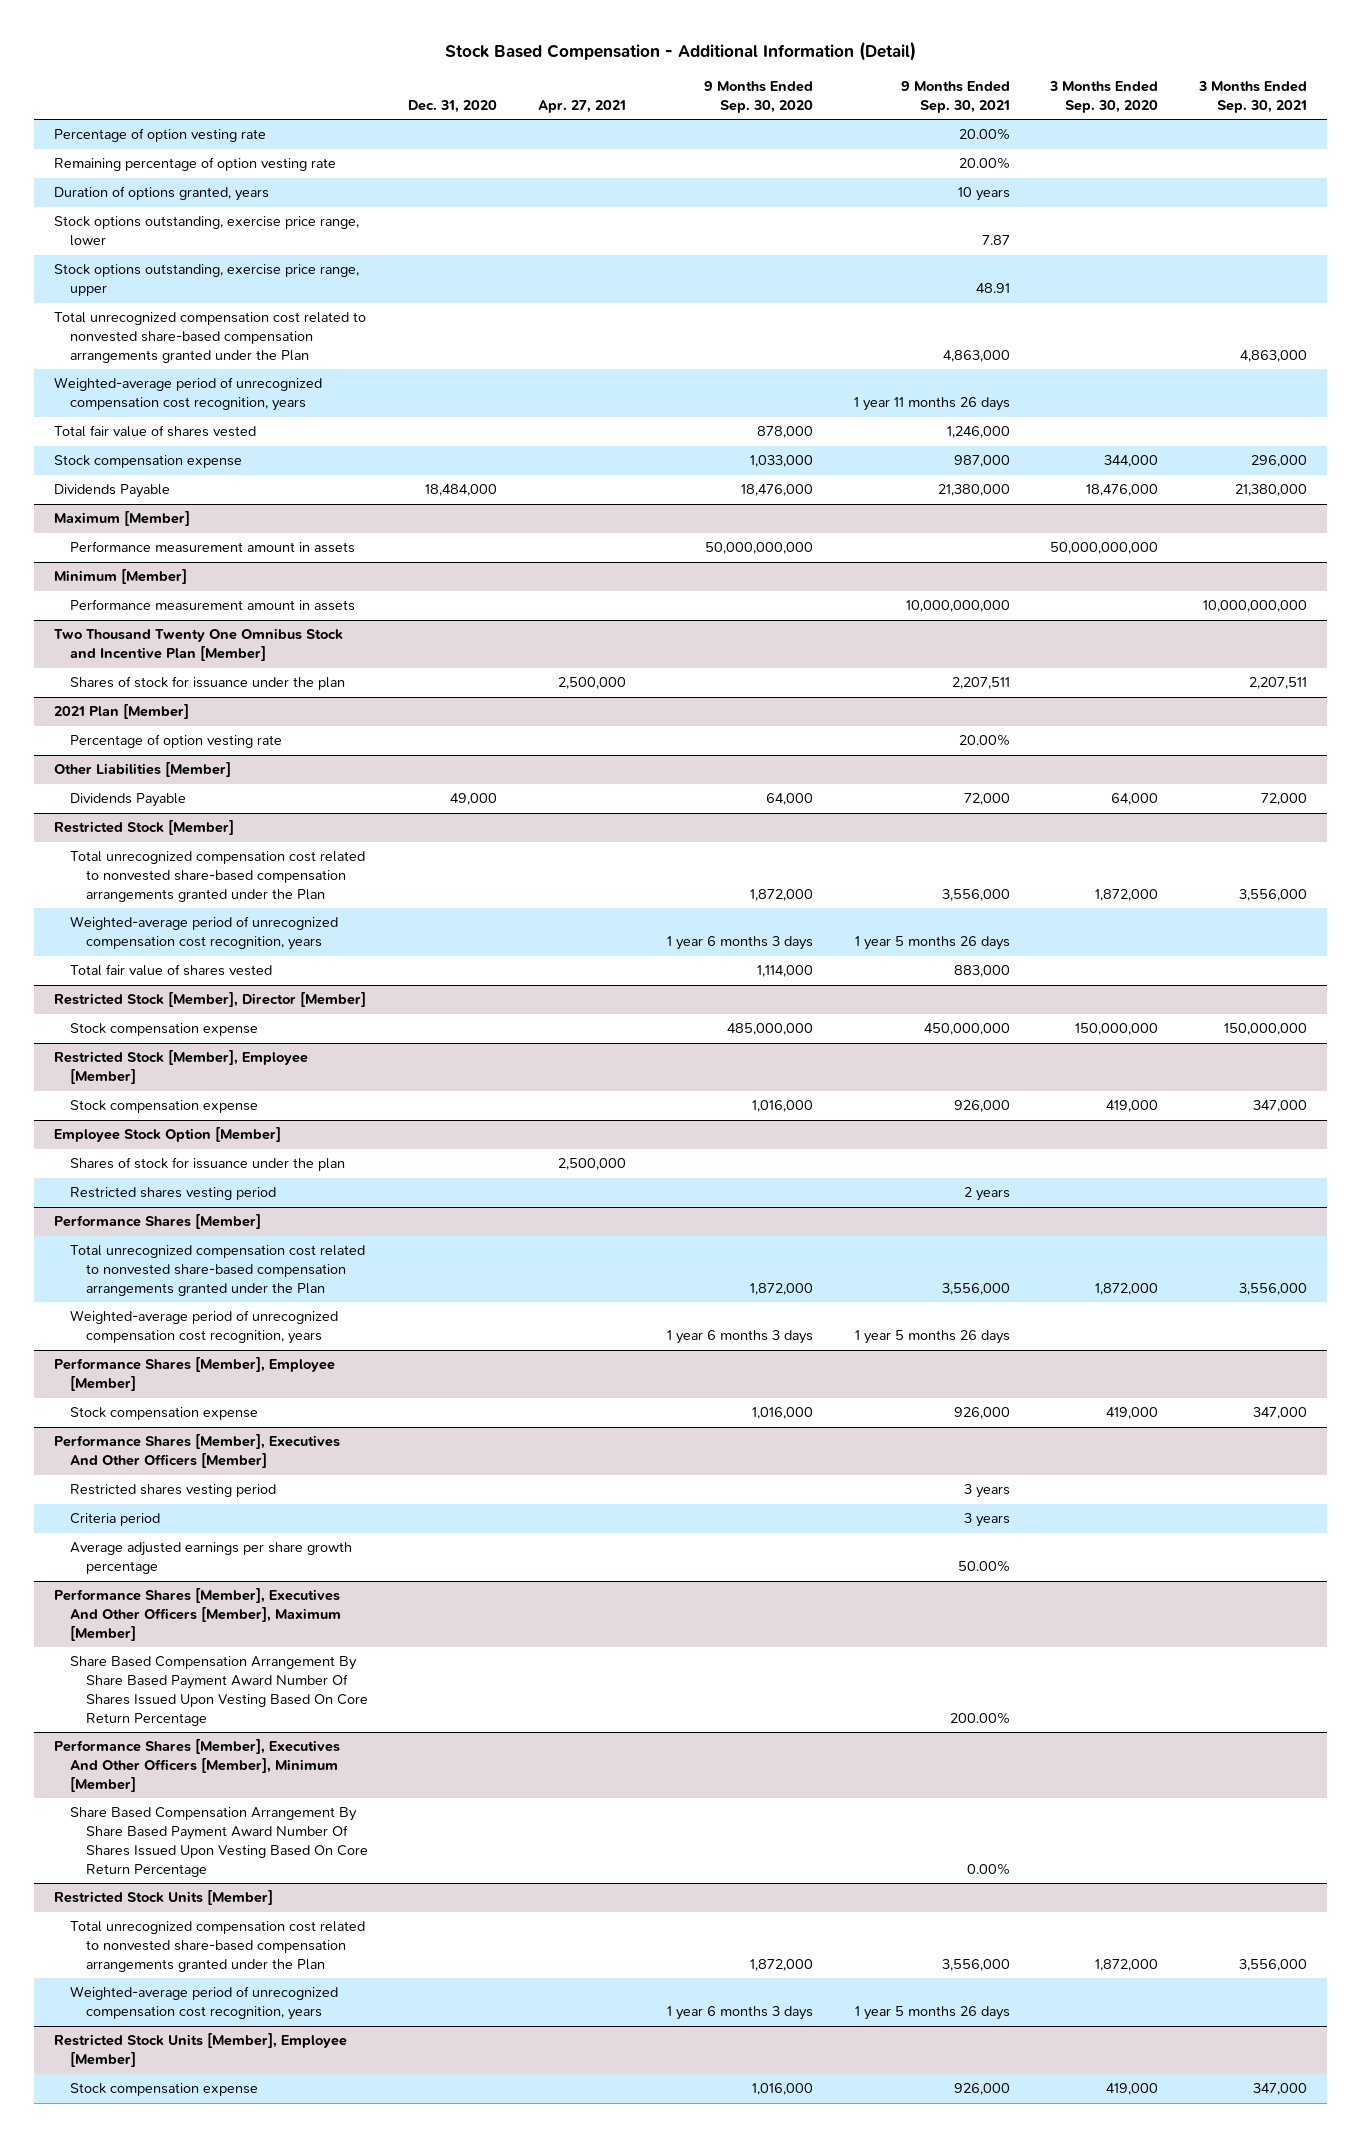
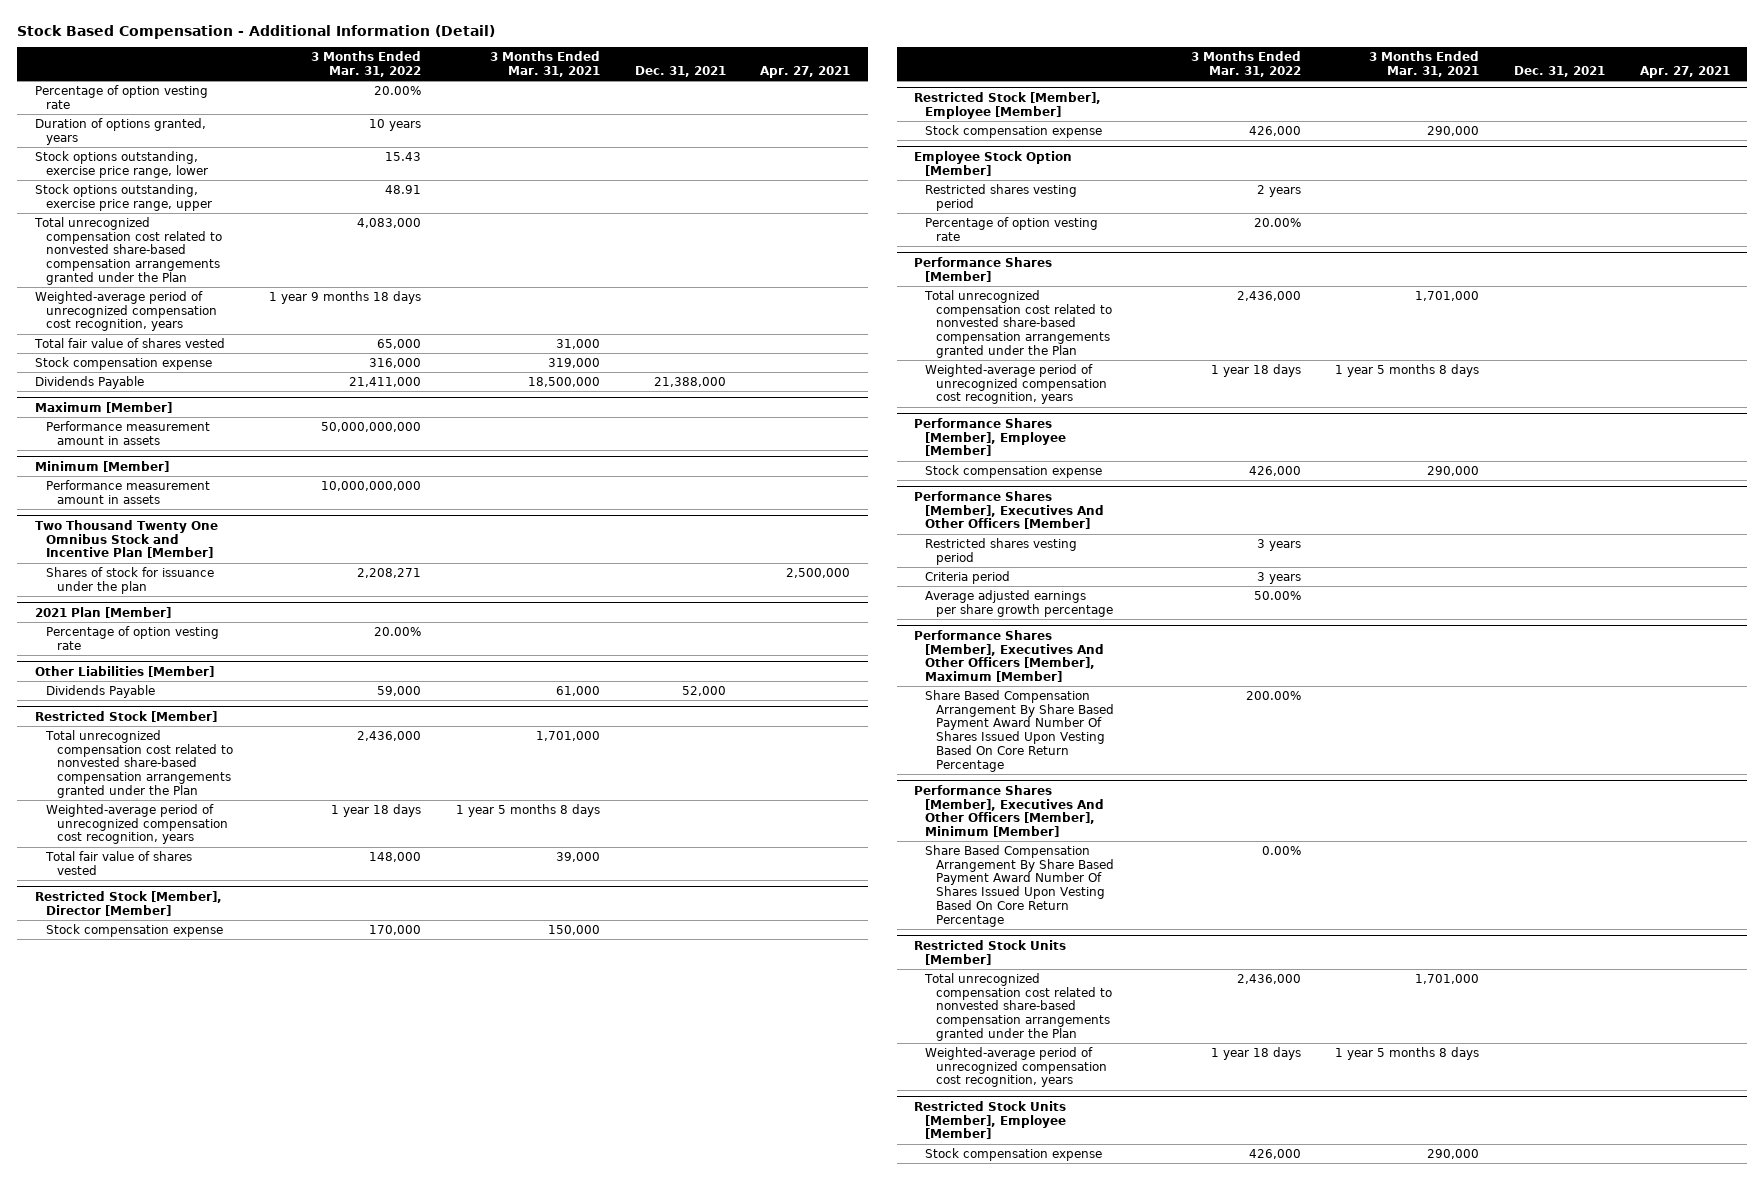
- | Dec. 31, 2020 | Apr. 27, 2021 | 9 Months Ended Sep. 30, 2020 | 9 Months Ended Sep. 30, 2021 | 3 Months Ended Sep. 30, 2020 | 3 Months Ended Sep. 30, 2021
+ | 3 Months Ended Mar. 31, 2022 | 3 Months Ended Mar. 31, 2021 | Dec. 31, 2021 | Apr. 27, 2021
- Remaining percentage of option vesting rate | | | | 20.00% | |
@ Employee Stock Option [Member]
- Shares of stock for issuance under the plan | | 2,500,000 | | | |
+ Percentage of option vesting rate | 20.00% | | |

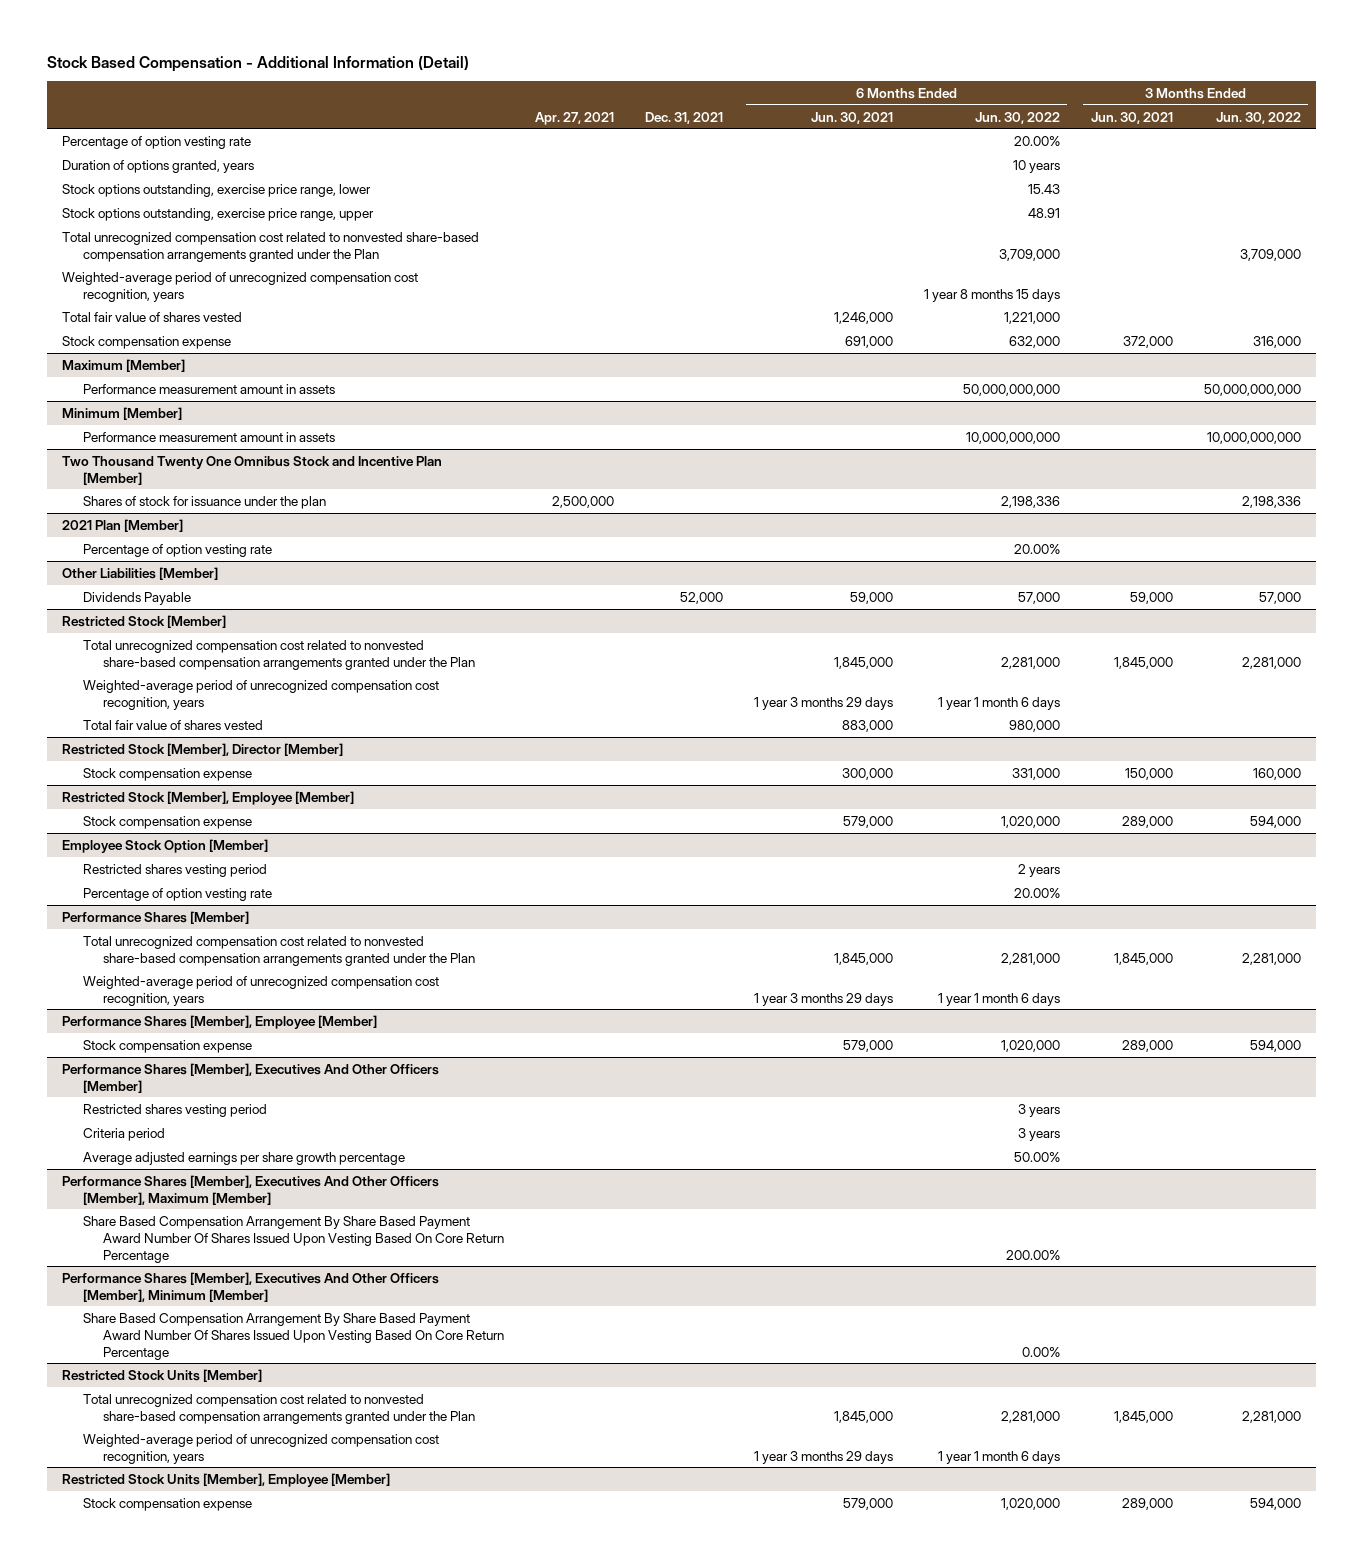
- | 3 Months Ended Mar. 31, 2022 | 3 Months Ended Mar. 31, 2021 | Dec. 31, 2021 | Apr. 27, 2021
+ | Apr. 27, 2021 | Dec. 31, 2021 | 6 Months Ended Jun. 30, 2021 | 6 Months Ended Jun. 30, 2022 | 3 Months Ended Jun. 30, 2021 | 3 Months Ended Jun. 30, 2022
- Dividends Payable | 21,411,000 | 18,500,000 | 21,388,000 |

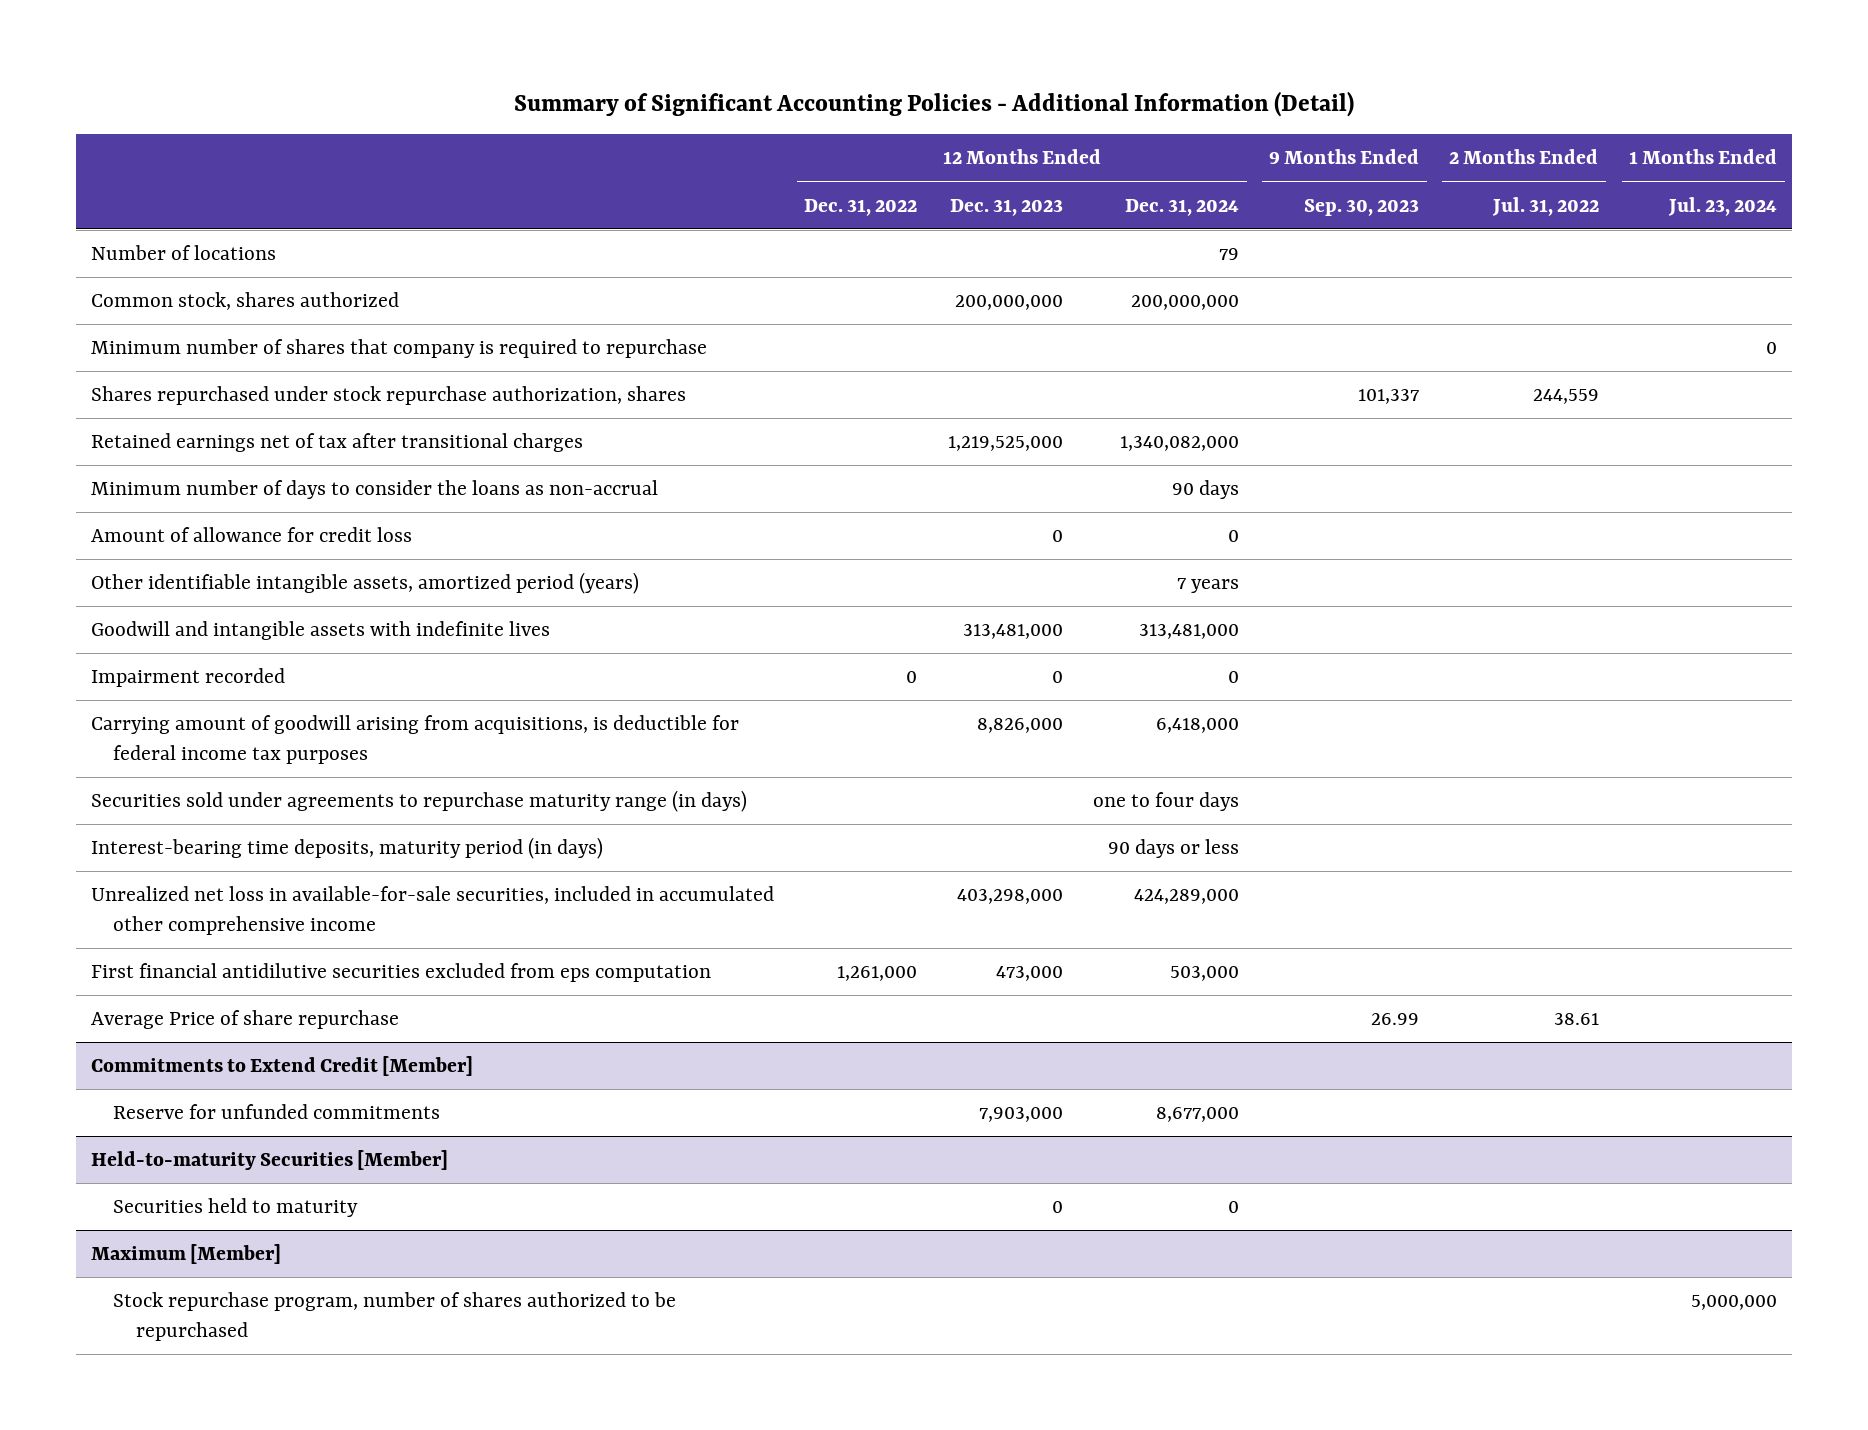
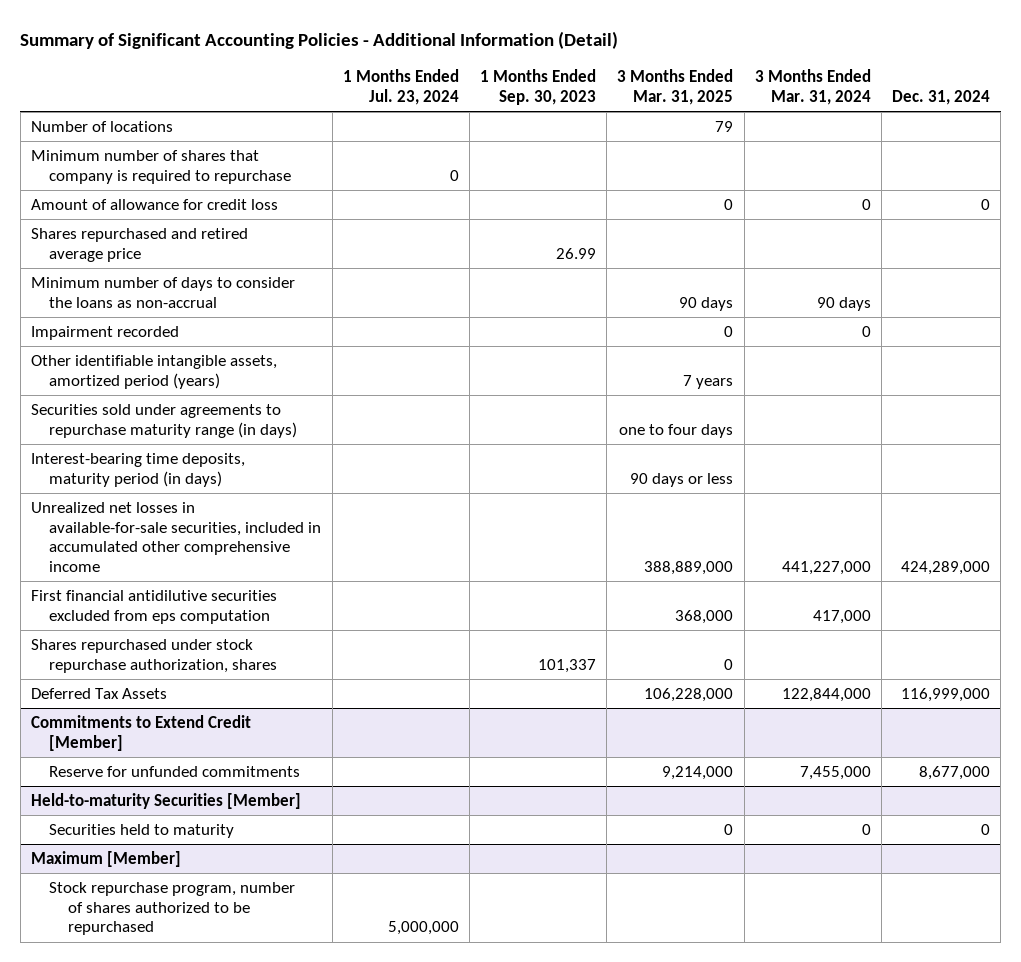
- | 12 Months Ended Dec. 31, 2022 | 12 Months Ended Dec. 31, 2023 | 12 Months Ended Dec. 31, 2024 | 9 Months Ended Sep. 30, 2023 | 2 Months Ended Jul. 31, 2022 | 1 Months Ended Jul. 23, 2024
+ | 1 Months Ended Jul. 23, 2024 | 1 Months Ended Sep. 30, 2023 | 3 Months Ended Mar. 31, 2025 | 3 Months Ended Mar. 31, 2024 | Dec. 31, 2024
- Common stock, shares authorized | | 200,000,000 | 200,000,000 | | |
- Retained earnings net of tax after transitional charges | | 1,219,525,000 | 1,340,082,000 | | |
- Goodwill and intangible assets with indefinite lives | | 313,481,000 | 313,481,000 | | |
+ Shares repurchased and retired average price | | 26.99 | | |
moved down: Minimum number of days to consider the loans as non-accrual | | | 90 days | 90 days |
- Carrying amount of goodwill arising from acquisitions, is deductible for federal income tax purposes | | 8,826,000 | 6,418,000 | | |
moved down: Other identifiable intangible assets, amortized period (years) | | | 7 years | |
- Unrealized net loss in available-for-sale securities, included in accumulated other comprehensive income | | 403,298,000 | 424,289,000 | | |
+ Unrealized net losses in available-for-sale securities, included in accumulated other comprehensive income | | | 388,889,000 | 441,227,000 | 424,289,000
- Average Price of share repurchase | | | | 26.99 | 38.61 |
moved down: Shares repurchased under stock repurchase authorization, shares | | 101,337 | 0 | |
+ Deferred Tax Assets | | | 106,228,000 | 122,844,000 | 116,999,000

